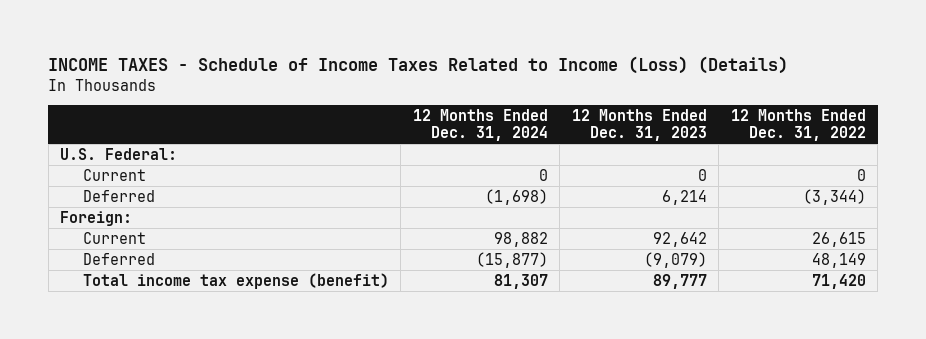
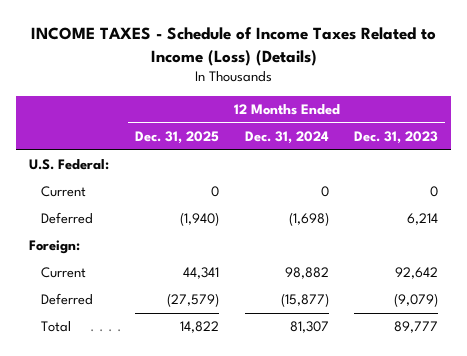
- | 12 Months Ended Dec. 31, 2024 | 12 Months Ended Dec. 31, 2023 | 12 Months Ended Dec. 31, 2022
+ | 12 Months Ended Dec. 31, 2025 | 12 Months Ended Dec. 31, 2024 | 12 Months Ended Dec. 31, 2023
- Total income tax expense (benefit) | 81,307 | 89,777 | 71,420
+ Total | 14,822 | 81,307 | 89,777

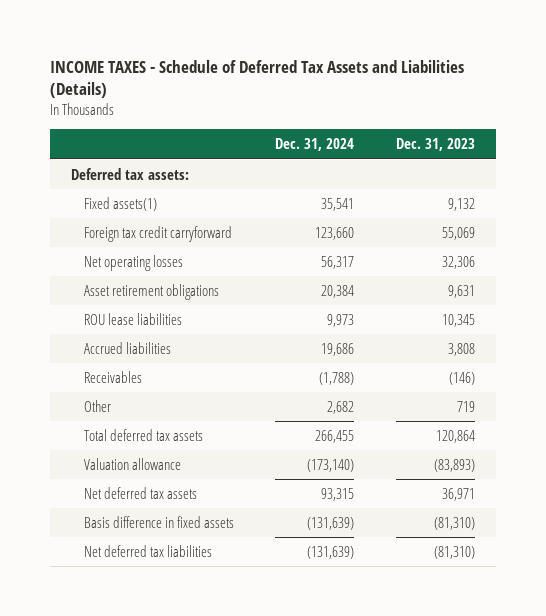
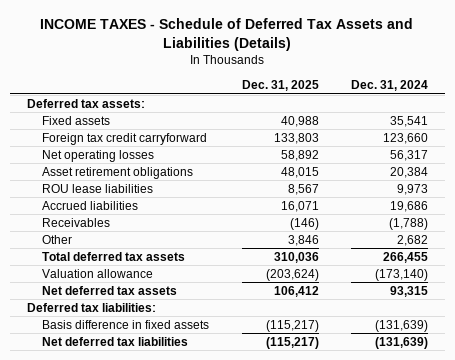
- | Dec. 31, 2024 | Dec. 31, 2023
+ | Dec. 31, 2025 | Dec. 31, 2024
- Fixed assets(1) | 35,541 | 9,132
+ Fixed assets | 40,988 | 35,541
+ Deferred tax liabilities:

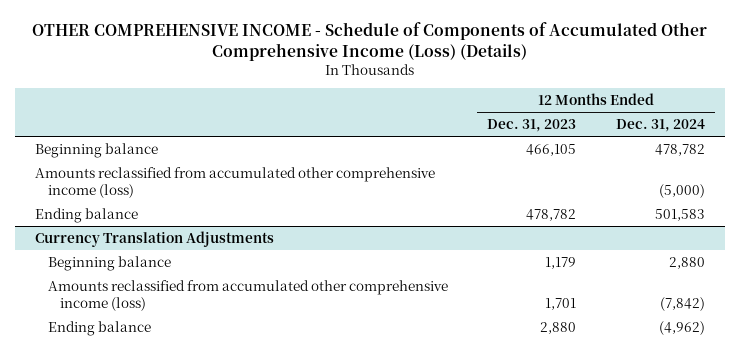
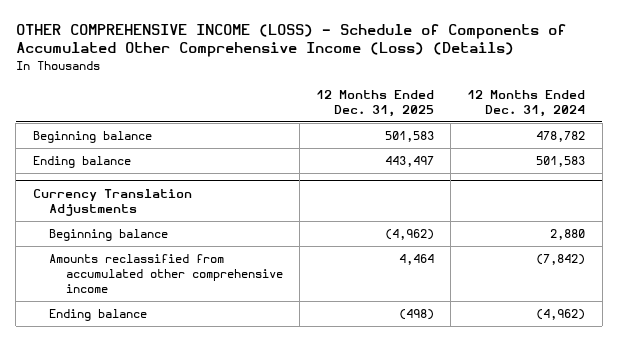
- OTHER COMPREHENSIVE INCOME - Schedule of Components of Accumulated Other Comprehensive Income (Loss) (Details)
+ OTHER COMPREHENSIVE INCOME (LOSS) - Schedule of Components of Accumulated Other Comprehensive Income (Loss) (Details)
- | 12 Months Ended Dec. 31, 2023 | 12 Months Ended Dec. 31, 2024
+ | 12 Months Ended Dec. 31, 2025 | 12 Months Ended Dec. 31, 2024
- Amounts reclassified from accumulated other comprehensive income (loss) | | (5,000)
@ Currency Translation Adjustments
- Amounts reclassified from accumulated other comprehensive income (loss) | 1,701 | (7,842)
+ Amounts reclassified from accumulated other comprehensive income | 4,464 | (7,842)

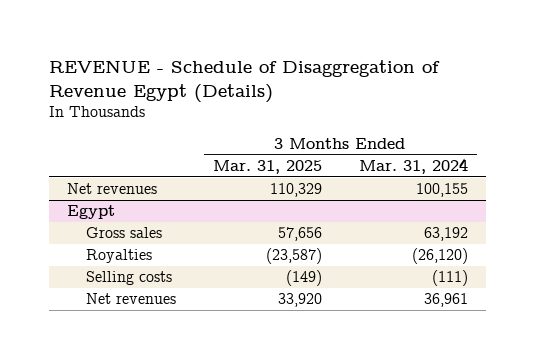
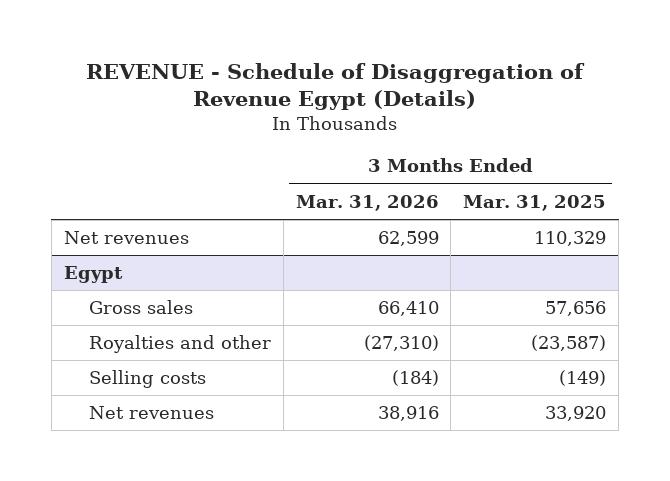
- | 3 Months Ended Mar. 31, 2025 | 3 Months Ended Mar. 31, 2024
+ | 3 Months Ended Mar. 31, 2026 | 3 Months Ended Mar. 31, 2025
@ Egypt
- Royalties | (23,587) | (26,120)
+ Royalties and other | (27,310) | (23,587)

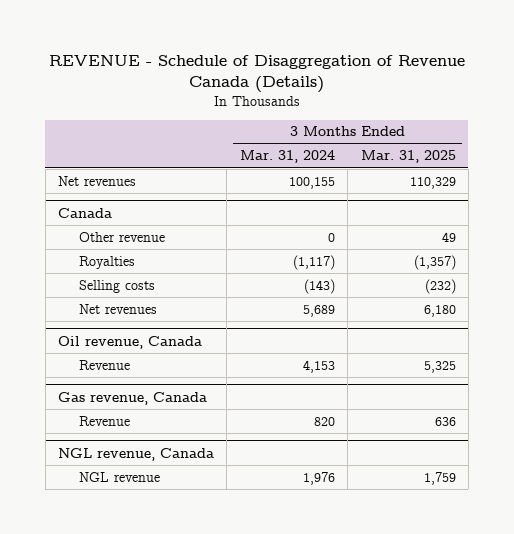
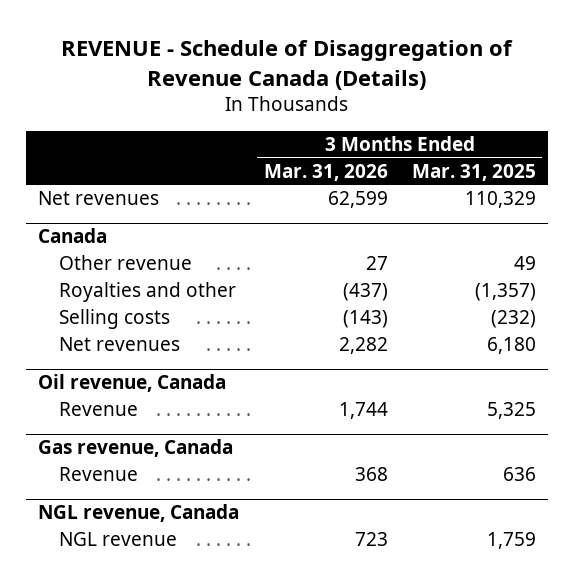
- | 3 Months Ended Mar. 31, 2024 | 3 Months Ended Mar. 31, 2025
+ | 3 Months Ended Mar. 31, 2026 | 3 Months Ended Mar. 31, 2025
@ Canada
- Royalties | (1,117) | (1,357)
+ Royalties and other | (437) | (1,357)

